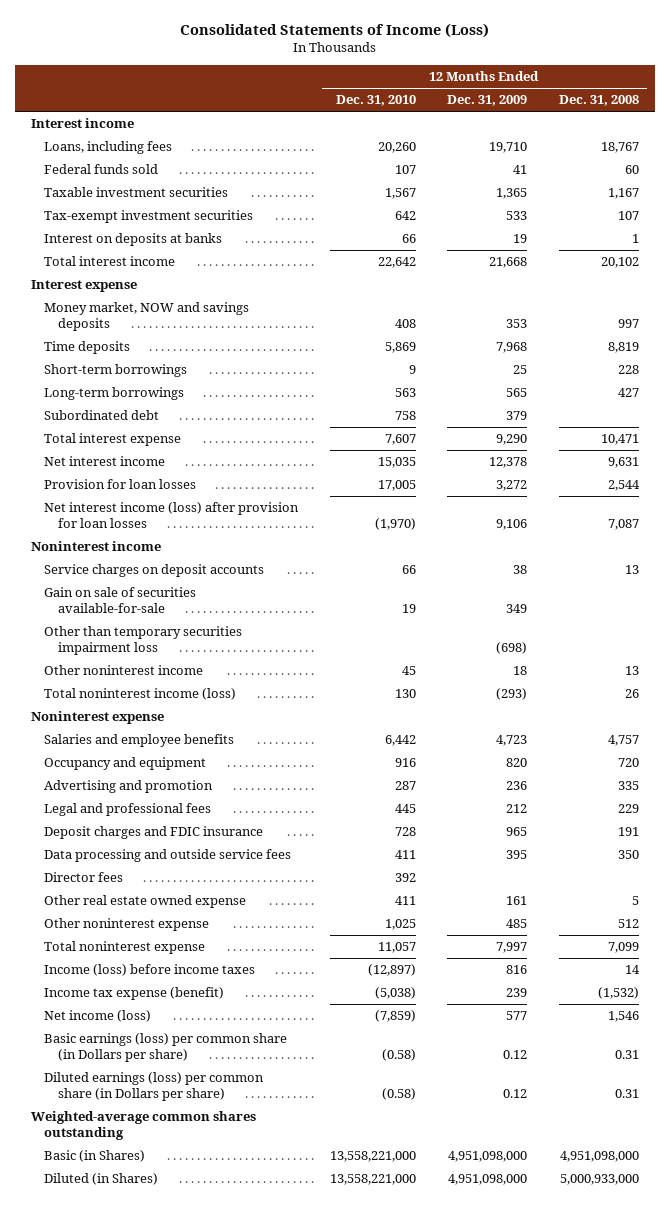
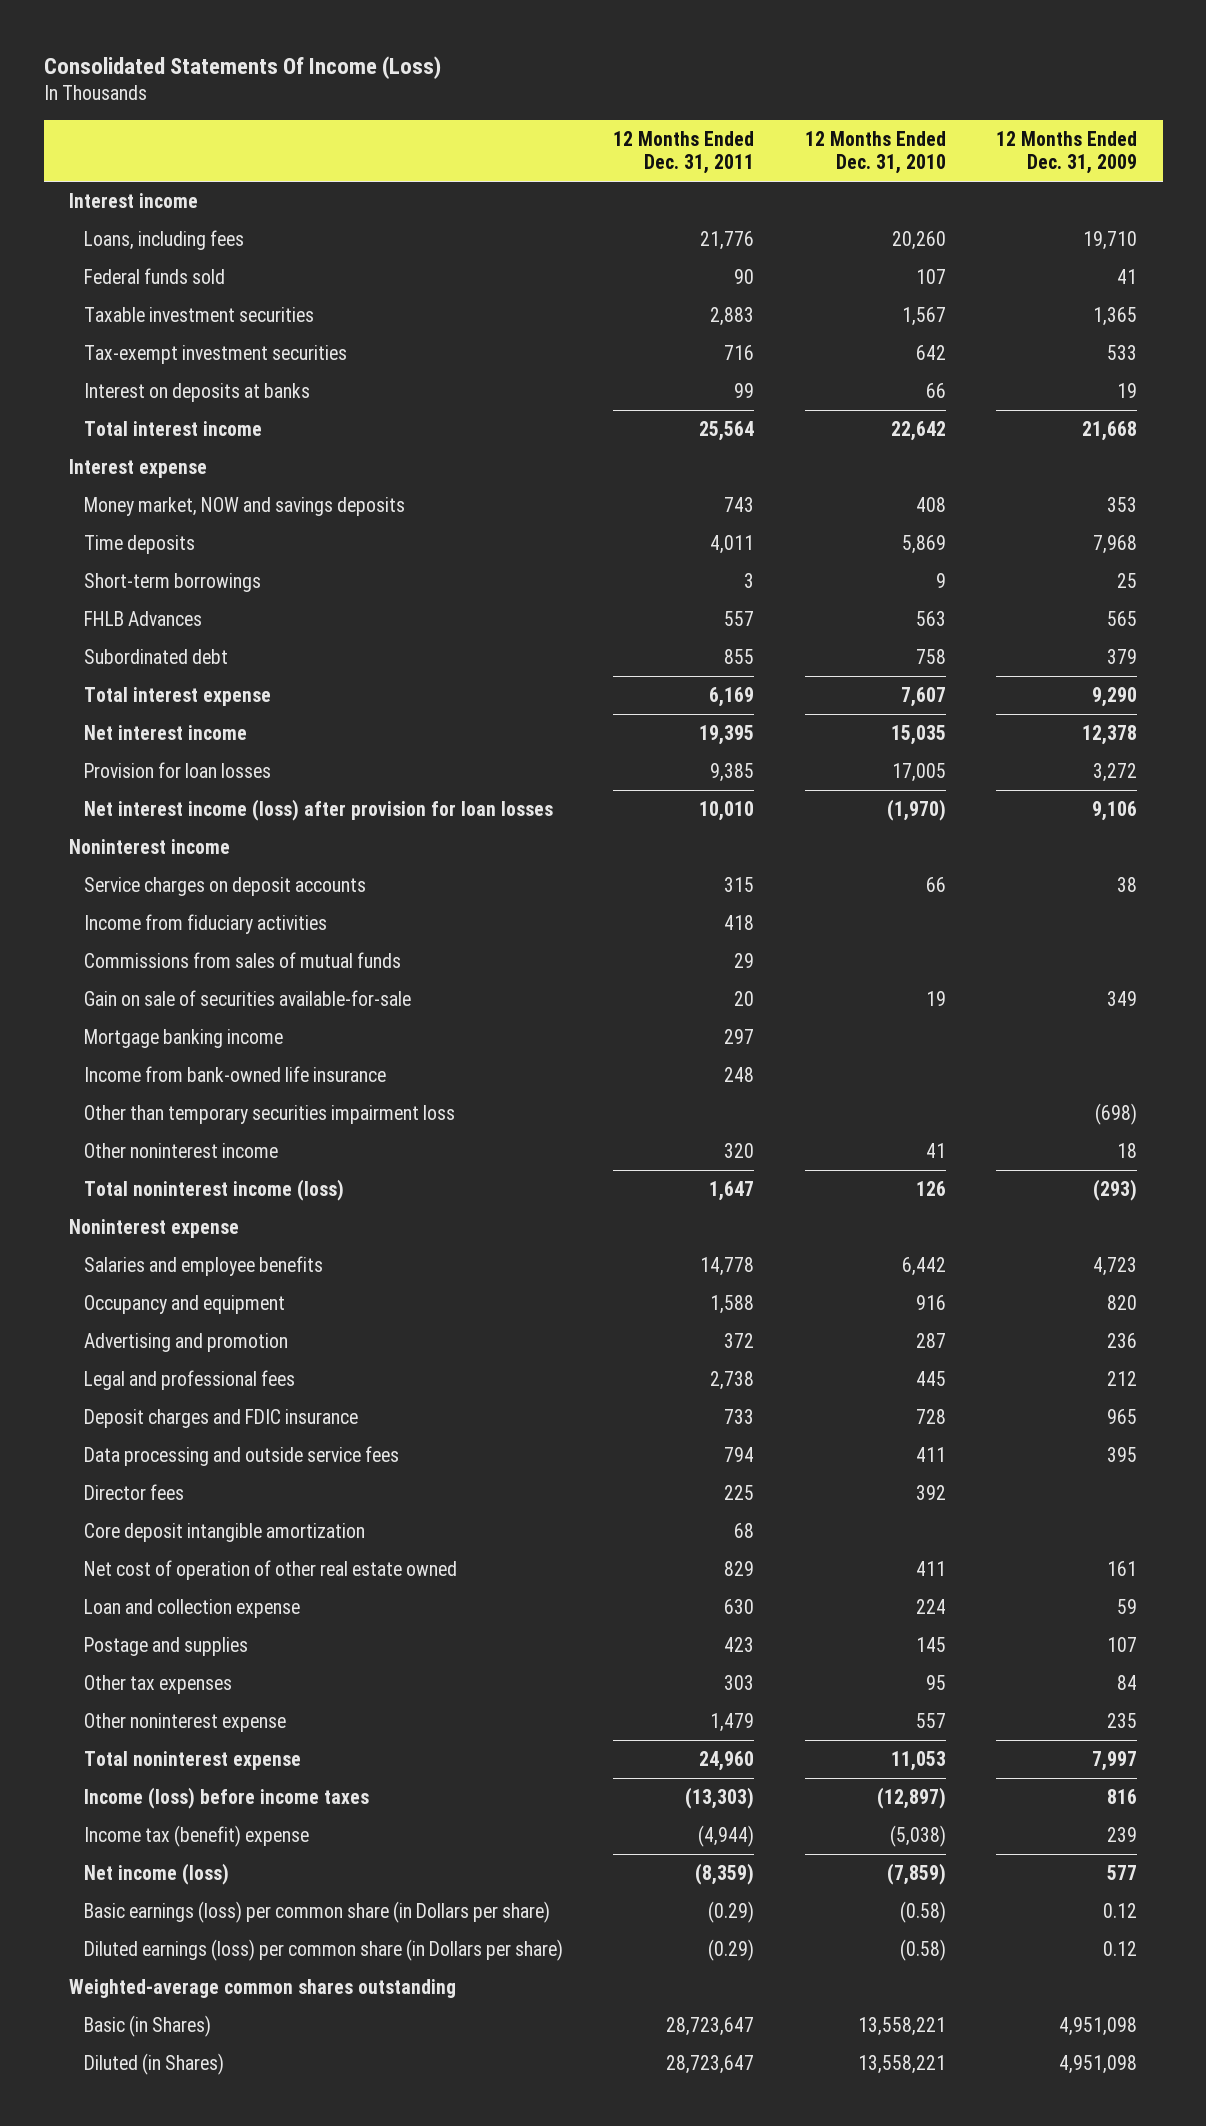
- Consolidated Statements of Income (Loss)
+ Consolidated Statements Of Income (Loss)
- | 12 Months Ended Dec. 31, 2010 | 12 Months Ended Dec. 31, 2009 | 12 Months Ended Dec. 31, 2008
+ | 12 Months Ended Dec. 31, 2011 | 12 Months Ended Dec. 31, 2010 | 12 Months Ended Dec. 31, 2009
- Long-term borrowings | 563 | 565 | 427
+ FHLB Advances | 557 | 563 | 565
+ Income from fiduciary activities | 418 | |
+ Commissions from sales of mutual funds | 29 | |
+ Mortgage banking income | 297 | |
+ Income from bank-owned life insurance | 248 | |
- Other noninterest income | 45 | 18 | 13
- Total noninterest income (loss) | 130 | (293) | 26
+ Other noninterest income | 320 | 41 | 18
+ Total noninterest income (loss) | 1,647 | 126 | (293)
- Other real estate owned expense | 411 | 161 | 5
- Other noninterest expense | 1,025 | 485 | 512
- Total noninterest expense | 11,057 | 7,997 | 7,099
+ Core deposit intangible amortization | 68 | |
+ Net cost of operation of other real estate owned | 829 | 411 | 161
+ Loan and collection expense | 630 | 224 | 59
+ Postage and supplies | 423 | 145 | 107
+ Other tax expenses | 303 | 95 | 84
+ Other noninterest expense | 1,479 | 557 | 235
+ Total noninterest expense | 24,960 | 11,053 | 7,997
- Income tax expense (benefit) | (5,038) | 239 | (1,532)
+ Income tax (benefit) expense | (4,944) | (5,038) | 239
- Basic (in Shares) | 13,558,221,000 | 4,951,098,000 | 4,951,098,000
- Diluted (in Shares) | 13,558,221,000 | 4,951,098,000 | 5,000,933,000
+ Basic (in Shares) | 28,723,647 | 13,558,221 | 4,951,098
+ Diluted (in Shares) | 28,723,647 | 13,558,221 | 4,951,098

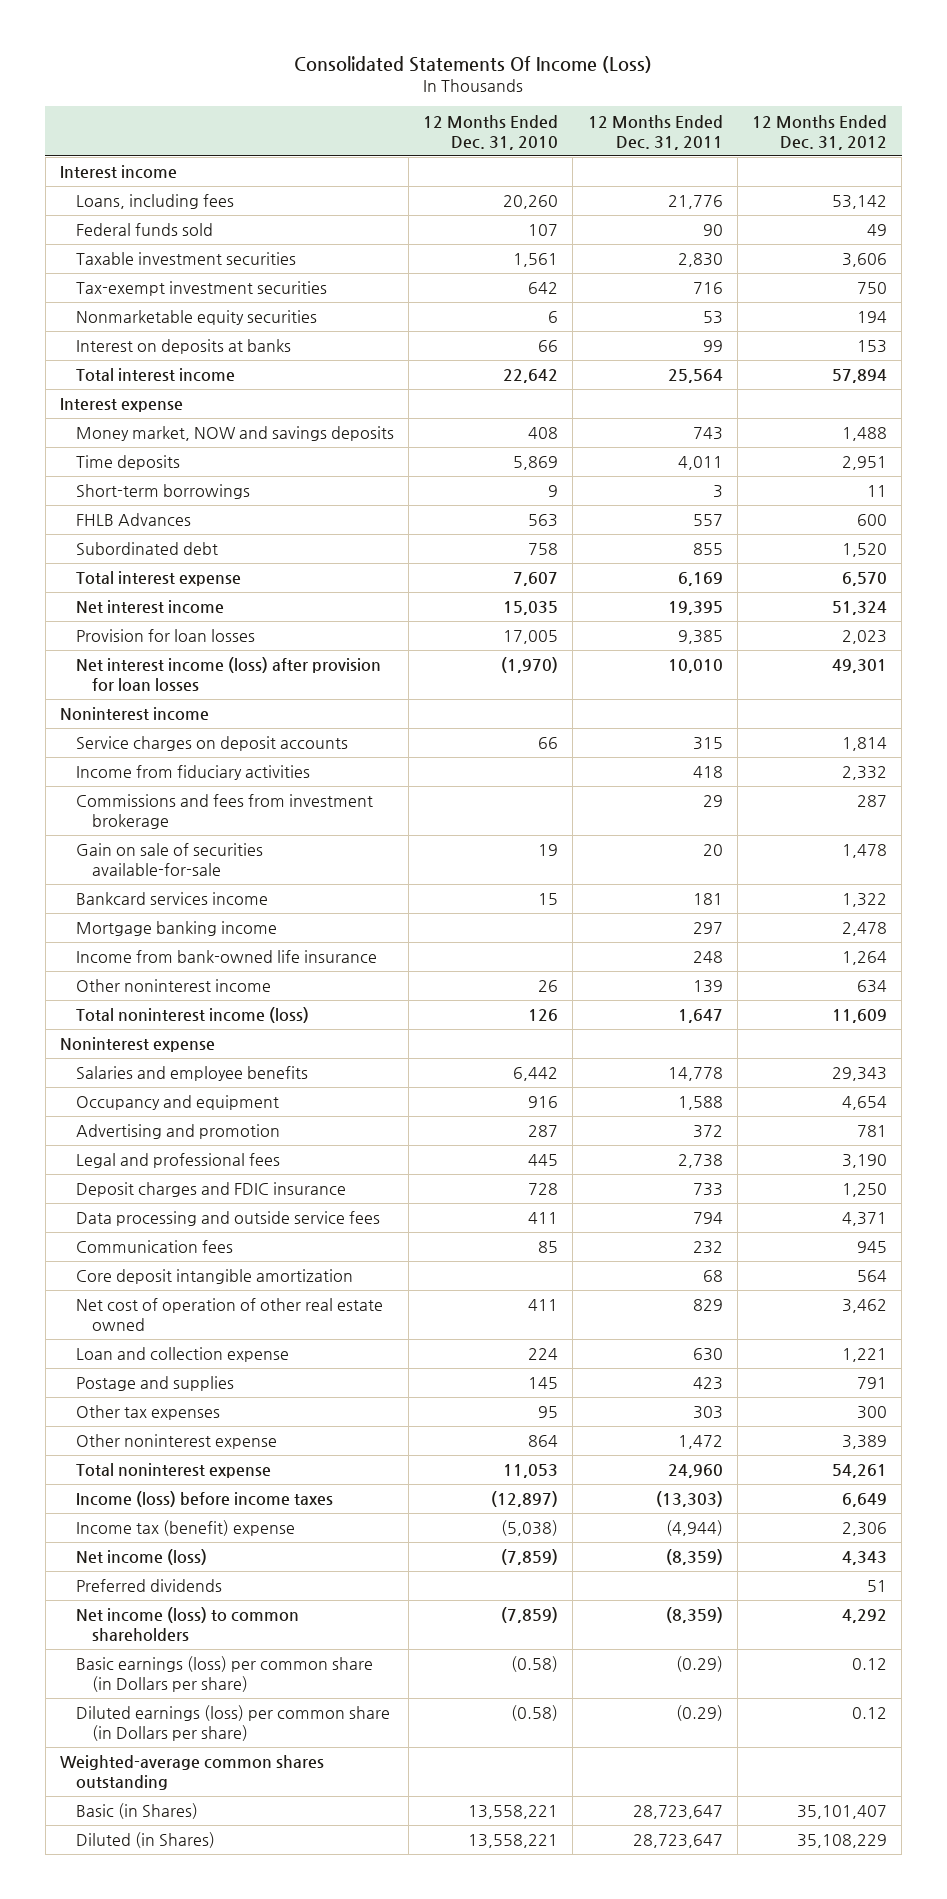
- | 12 Months Ended Dec. 31, 2011 | 12 Months Ended Dec. 31, 2010 | 12 Months Ended Dec. 31, 2009
+ | 12 Months Ended Dec. 31, 2010 | 12 Months Ended Dec. 31, 2011 | 12 Months Ended Dec. 31, 2012
- Taxable investment securities | 2,883 | 1,567 | 1,365
+ Taxable investment securities | 1,561 | 2,830 | 3,606
+ Nonmarketable equity securities | 6 | 53 | 194
- Commissions from sales of mutual funds | 29 | |
+ Commissions and fees from investment brokerage | | 29 | 287
+ Bankcard services income | 15 | 181 | 1,322
- Other than temporary securities impairment loss | | | (698)
- Other noninterest income | 320 | 41 | 18
+ Other noninterest income | 26 | 139 | 634
- Director fees | 225 | 392 |
+ Communication fees | 85 | 232 | 945
- Other noninterest expense | 1,479 | 557 | 235
+ Other noninterest expense | 864 | 1,472 | 3,389
+ Preferred dividends | | | 51
+ Net income (loss) to common shareholders | (7,859) | (8,359) | 4,292

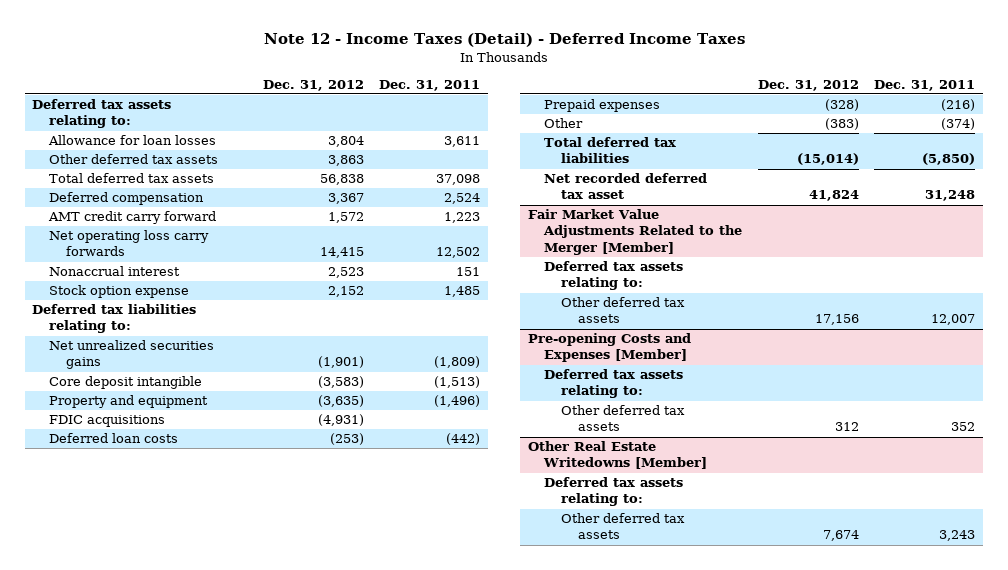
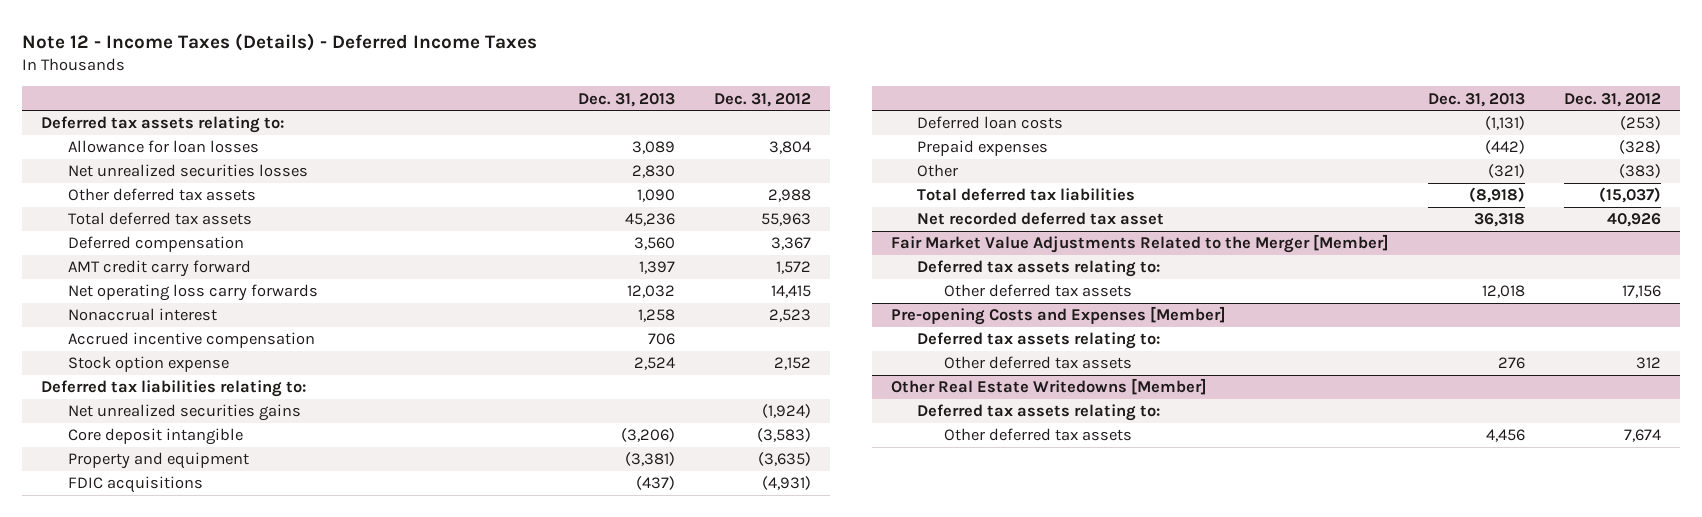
- Note 12 - Income Taxes (Detail) - Deferred Income Taxes
+ Note 12 - Income Taxes (Details) - Deferred Income Taxes
- | Dec. 31, 2012 | Dec. 31, 2011
+ | Dec. 31, 2013 | Dec. 31, 2012
- Other deferred tax assets | 3,863 |
- Total deferred tax assets | 56,838 | 37,098
+ Net unrealized securities losses | 2,830 |
+ Other deferred tax assets | 1,090 | 2,988
+ Total deferred tax assets | 45,236 | 55,963
+ Accrued incentive compensation | 706 |
- Net unrealized securities gains | (1,901) | (1,809)
+ Net unrealized securities gains | | (1,924)
- Total deferred tax liabilities | (15,014) | (5,850)
- Net recorded deferred tax asset | 41,824 | 31,248
+ Total deferred tax liabilities | (8,918) | (15,037)
+ Net recorded deferred tax asset | 36,318 | 40,926

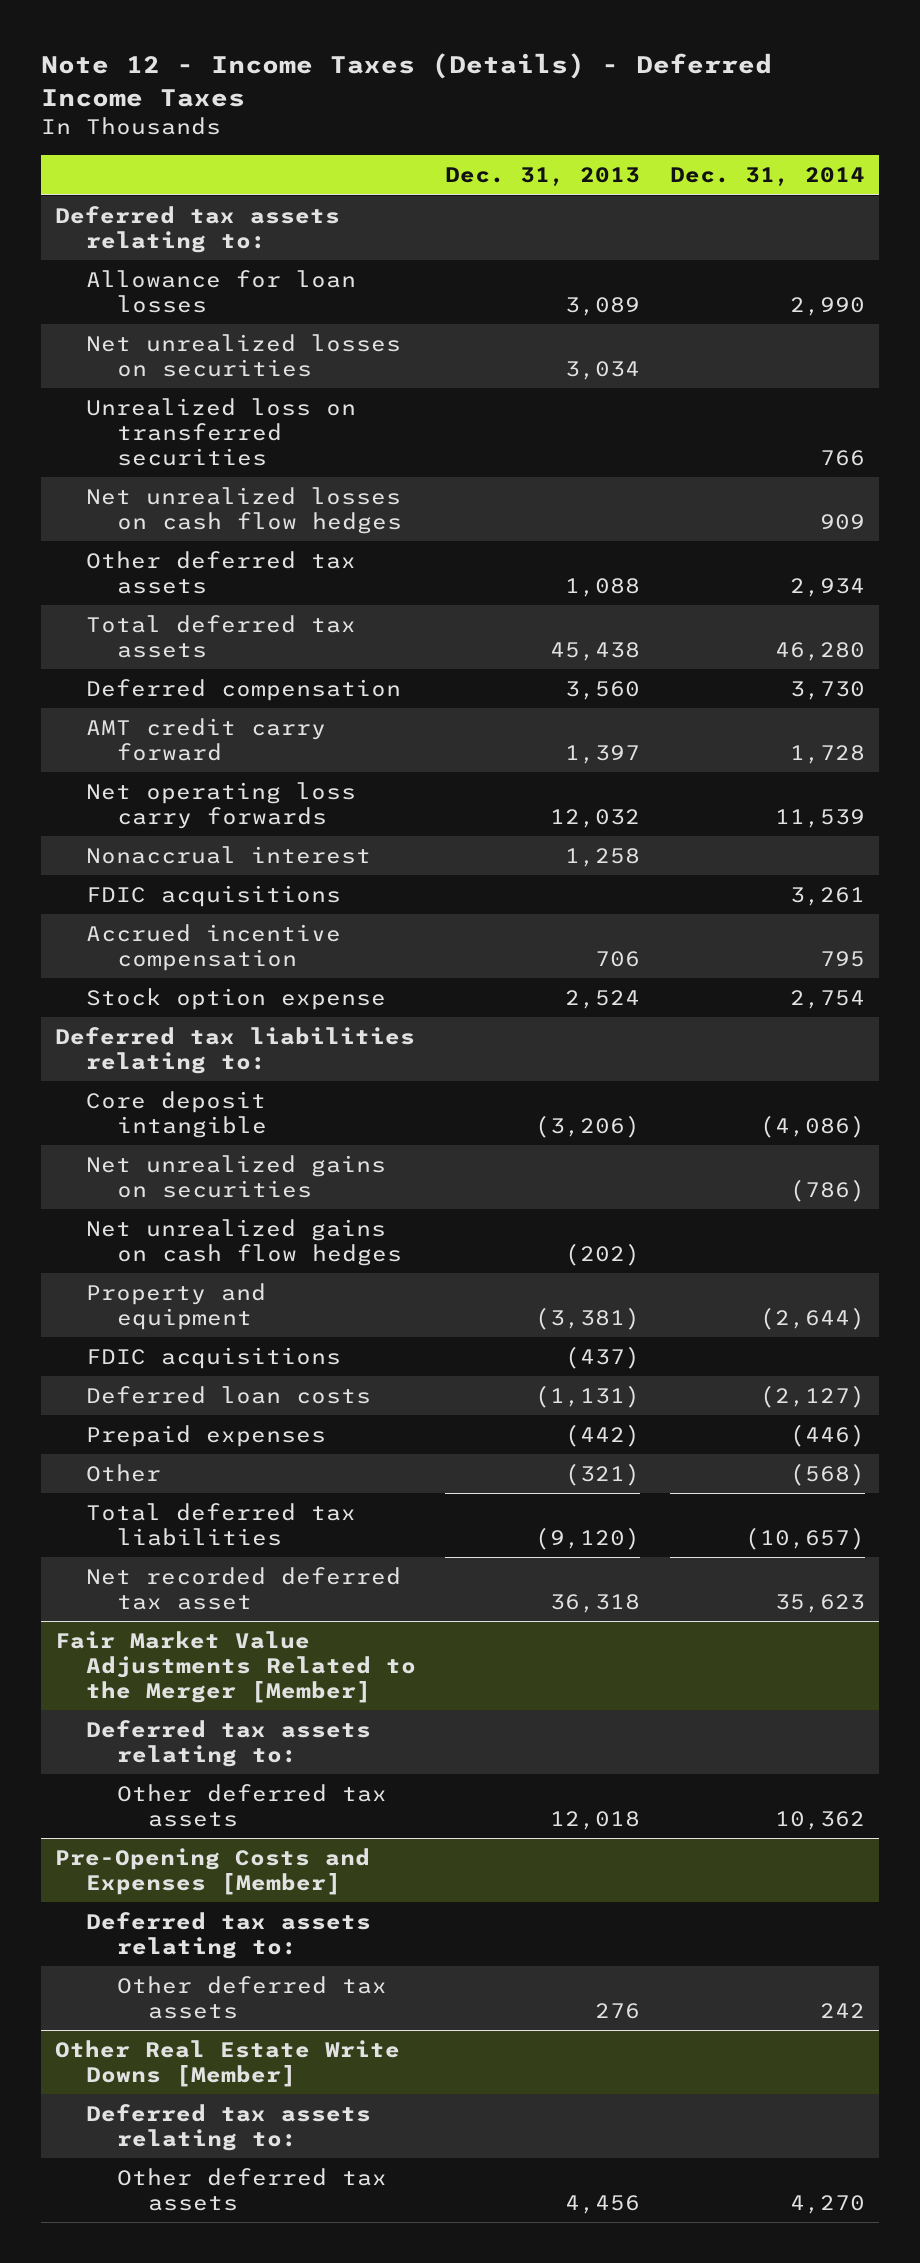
- | Dec. 31, 2013 | Dec. 31, 2012
+ | Dec. 31, 2013 | Dec. 31, 2014
- Net unrealized securities losses | 2,830 |
- Other deferred tax assets | 1,090 | 2,988
- Total deferred tax assets | 45,236 | 55,963
+ Net unrealized losses on securities | 3,034 |
+ Unrealized loss on transferred securities | | 766
+ Net unrealized losses on cash flow hedges | | 909
+ Other deferred tax assets | 1,088 | 2,934
+ Total deferred tax assets | 45,438 | 46,280
+ FDIC acquisitions | | 3,261
- Net unrealized securities gains | | (1,924)
+ Net unrealized gains on securities | | (786)
+ Net unrealized gains on cash flow hedges | (202) |
- Total deferred tax liabilities | (8,918) | (15,037)
+ Total deferred tax liabilities | (9,120) | (10,657)
- Pre-opening Costs and Expenses [Member]
+ Pre-Opening Costs and Expenses [Member]
- Other Real Estate Writedowns [Member]
+ Other Real Estate Write Downs [Member]

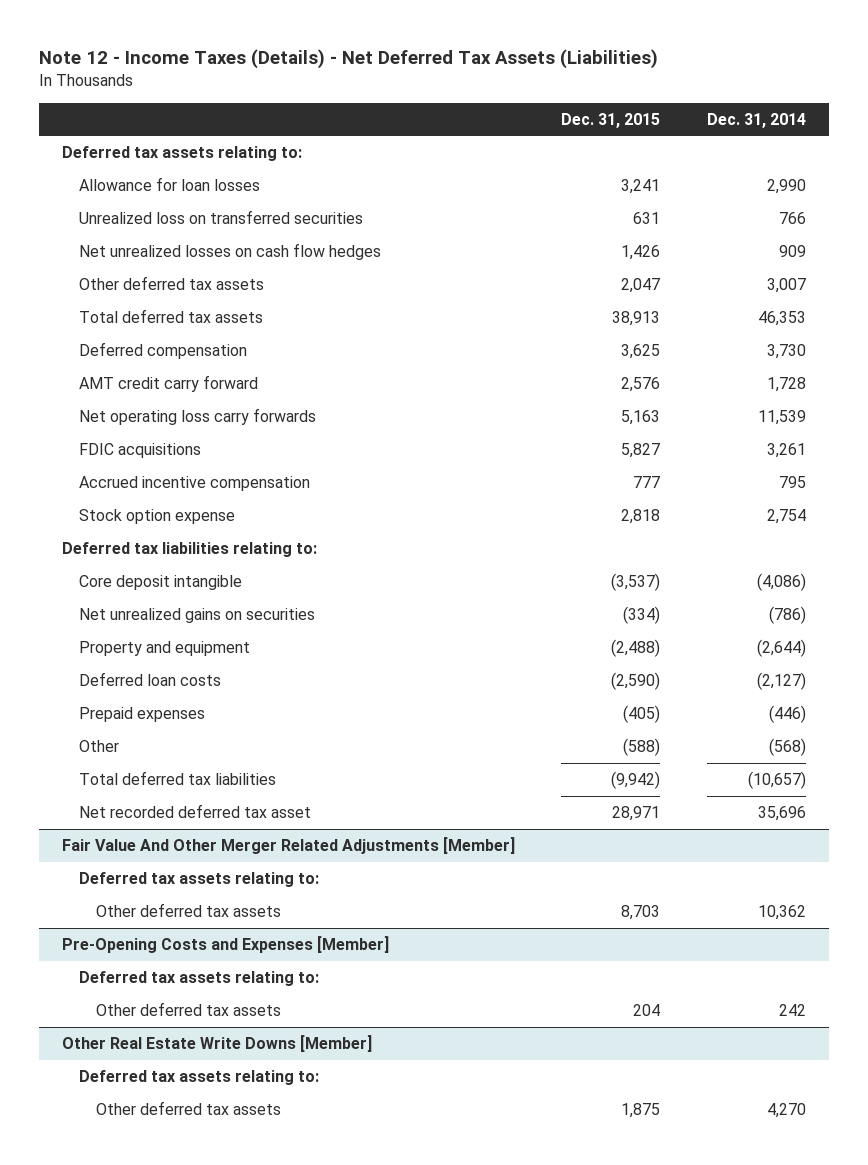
- Note 12 - Income Taxes (Details) - Deferred Income Taxes
+ Note 12 - Income Taxes (Details) - Net Deferred Tax Assets (Liabilities)
- | Dec. 31, 2013 | Dec. 31, 2014
+ | Dec. 31, 2015 | Dec. 31, 2014
- Net unrealized losses on securities | 3,034 |
- Other deferred tax assets | 1,088 | 2,934
- Total deferred tax assets | 45,438 | 46,280
+ Other deferred tax assets | 2,047 | 3,007
+ Total deferred tax assets | 38,913 | 46,353
- Nonaccrual interest | 1,258 |
- Net unrealized gains on cash flow hedges | (202) |
- FDIC acquisitions | (437) |
- Net recorded deferred tax asset | 36,318 | 35,623
- Fair Market Value Adjustments Related to the Merger [Member]
+ Net recorded deferred tax asset | 28,971 | 35,696
+ Fair Value And Other Merger Related Adjustments [Member]

